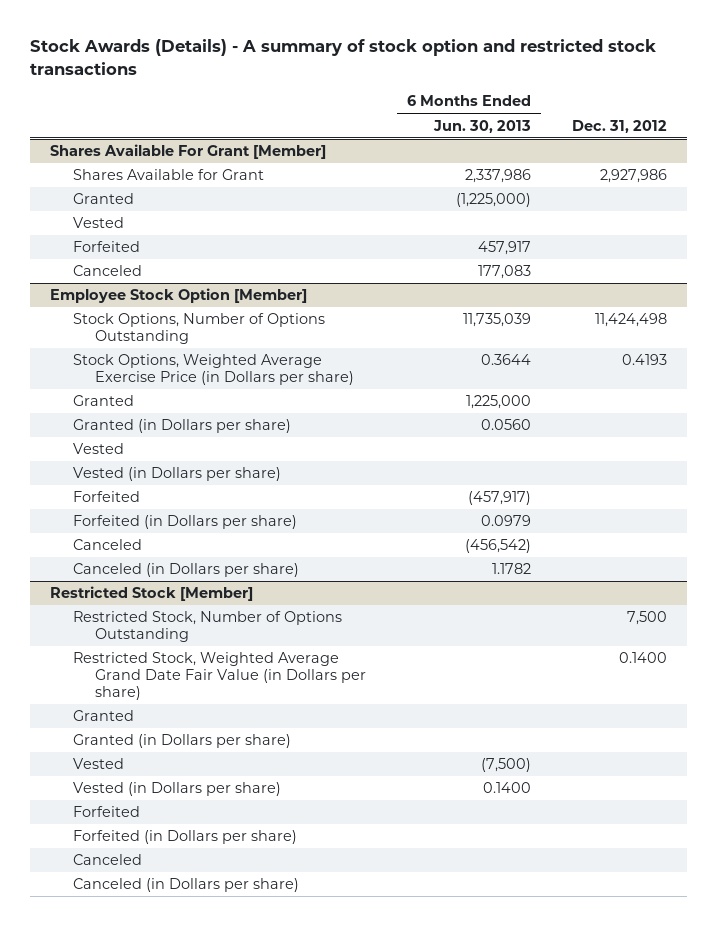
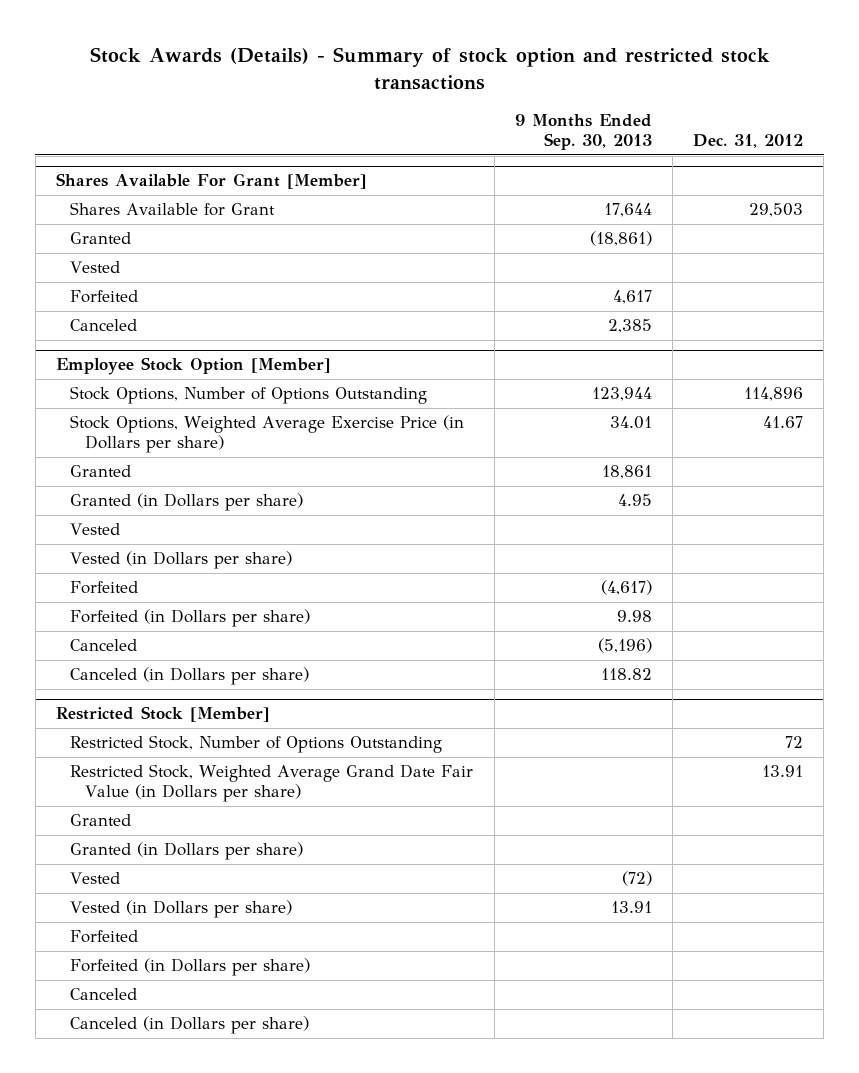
- Stock Awards (Details) - A summary of stock option and restricted stock transactions
+ Stock Awards (Details) - Summary of stock option and restricted stock transactions
- | 6 Months Ended Jun. 30, 2013 | Dec. 31, 2012
+ | 9 Months Ended Sep. 30, 2013 | Dec. 31, 2012
@ Shares Available For Grant [Member]
- Shares Available for Grant | 2,337,986 | 2,927,986
+ Shares Available for Grant | 17,644 | 29,503
@ Employee Stock Option [Member]
- Stock Options, Number of Options Outstanding | 11,735,039 | 11,424,498
- Stock Options, Weighted Average Exercise Price (in Dollars per share) | 0.3644 | 0.4193
+ Stock Options, Number of Options Outstanding | 123,944 | 114,896
+ Stock Options, Weighted Average Exercise Price (in Dollars per share) | 34.01 | 41.67
@ Restricted Stock [Member]
- Restricted Stock, Number of Options Outstanding | | 7,500
- Restricted Stock, Weighted Average Grand Date Fair Value (in Dollars per share) | | 0.1400
+ Restricted Stock, Number of Options Outstanding | | 72
+ Restricted Stock, Weighted Average Grand Date Fair Value (in Dollars per share) | | 13.91

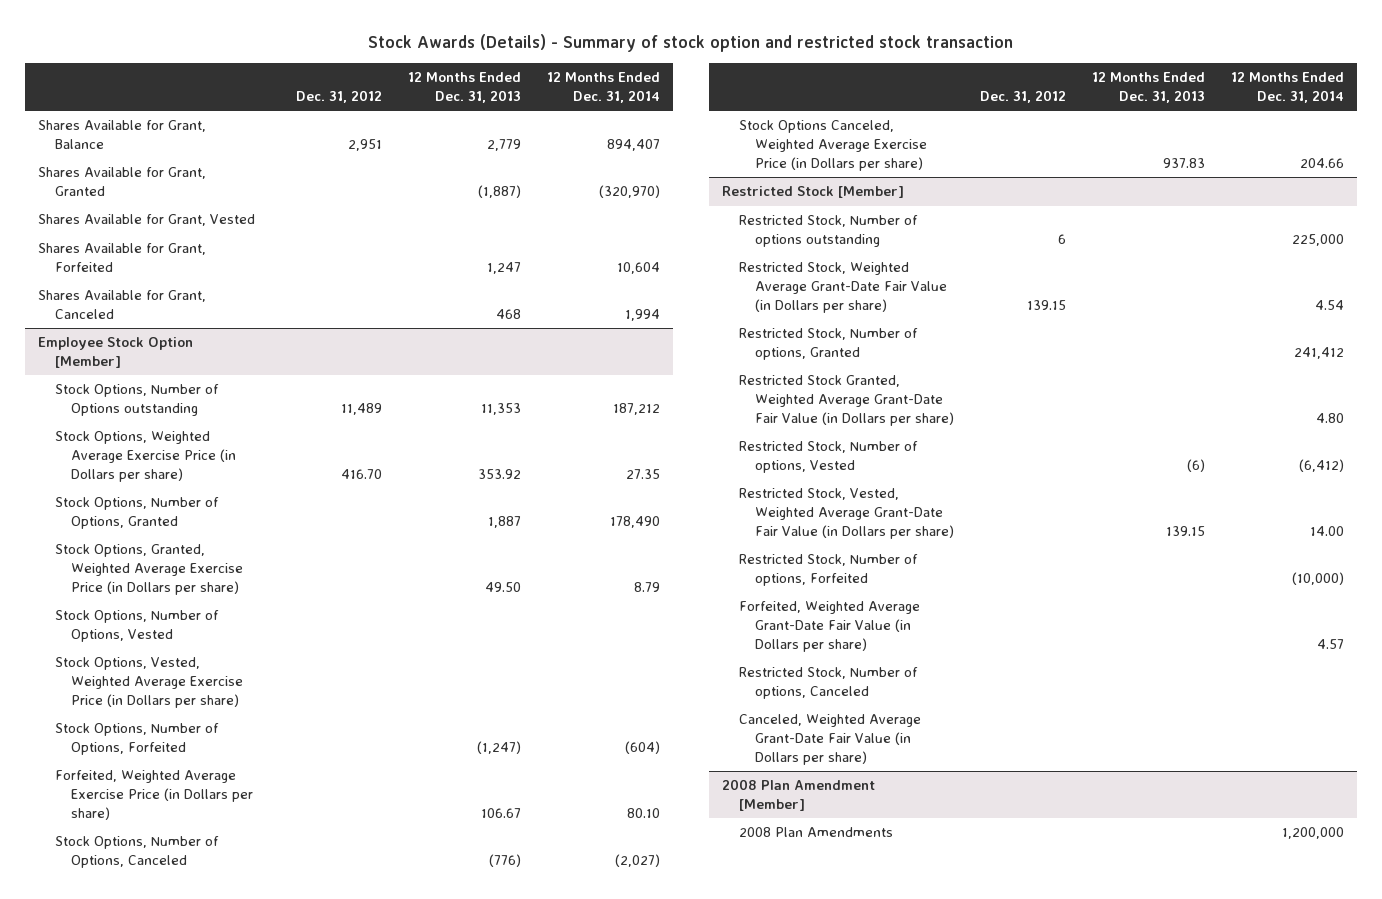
- Stock Awards (Details) - Summary of stock option and restricted stock transactions
+ Stock Awards (Details) - Summary of stock option and restricted stock transaction
- | 9 Months Ended Sep. 30, 2013 | Dec. 31, 2012
+ | Dec. 31, 2012 | 12 Months Ended Dec. 31, 2013 | 12 Months Ended Dec. 31, 2014
- Shares Available For Grant [Member]
- Shares Available for Grant | 17,644 | 29,503
- Granted | (18,861) |
- Vested
- Forfeited | 4,617 |
- Canceled | 2,385 |
+ Shares Available for Grant, Balance | 2,951 | 2,779 | 894,407
+ Shares Available for Grant, Granted | | (1,887) | (320,970)
+ Shares Available for Grant, Vested
+ Shares Available for Grant, Forfeited | | 1,247 | 10,604
+ Shares Available for Grant, Canceled | | 468 | 1,994
@ Employee Stock Option [Member]
- Stock Options, Number of Options Outstanding | 123,944 | 114,896
- Stock Options, Weighted Average Exercise Price (in Dollars per share) | 34.01 | 41.67
- Granted | 18,861 |
- Granted (in Dollars per share) | 4.95 |
- Vested
- Vested (in Dollars per share)
- Forfeited | (4,617) |
- Forfeited (in Dollars per share) | 9.98 |
- Canceled | (5,196) |
- Canceled (in Dollars per share) | 118.82 |
+ Stock Options, Number of Options outstanding | 11,489 | 11,353 | 187,212
+ Stock Options, Weighted Average Exercise Price (in Dollars per share) | 416.70 | 353.92 | 27.35
+ Stock Options, Number of Options, Granted | | 1,887 | 178,490
+ Stock Options, Granted, Weighted Average Exercise Price (in Dollars per share) | | 49.50 | 8.79
+ Stock Options, Number of Options, Vested
+ Stock Options, Vested, Weighted Average Exercise Price (in Dollars per share)
+ Stock Options, Number of Options, Forfeited | | (1,247) | (604)
+ Forfeited, Weighted Average Exercise Price (in Dollars per share) | | 106.67 | 80.10
+ Stock Options, Number of Options, Canceled | | (776) | (2,027)
+ Stock Options Canceled, Weighted Average Exercise Price (in Dollars per share) | | 937.83 | 204.66
@ Restricted Stock [Member]
- Restricted Stock, Number of Options Outstanding | | 72
- Restricted Stock, Weighted Average Grand Date Fair Value (in Dollars per share) | | 13.91
- Granted
- Granted (in Dollars per share)
- Vested | (72) |
- Vested (in Dollars per share) | 13.91 |
- Forfeited
- Forfeited (in Dollars per share)
- Canceled
- Canceled (in Dollars per share)
+ Restricted Stock, Number of options outstanding | 6 | | 225,000
+ Restricted Stock, Weighted Average Grant-Date Fair Value (in Dollars per share) | 139.15 | | 4.54
+ Restricted Stock, Number of options, Granted | | | 241,412
+ Restricted Stock Granted, Weighted Average Grant-Date Fair Value (in Dollars per share) | | | 4.80
+ Restricted Stock, Number of options, Vested | | (6) | (6,412)
+ Restricted Stock, Vested, Weighted Average Grant-Date Fair Value (in Dollars per share) | | 139.15 | 14.00
+ Restricted Stock, Number of options, Forfeited | | | (10,000)
+ Forfeited, Weighted Average Grant-Date Fair Value (in Dollars per share) | | | 4.57
+ Restricted Stock, Number of options, Canceled
+ Canceled, Weighted Average Grant-Date Fair Value (in Dollars per share)
+ 2008 Plan Amendment [Member]
+ 2008 Plan Amendments | | | 1,200,000

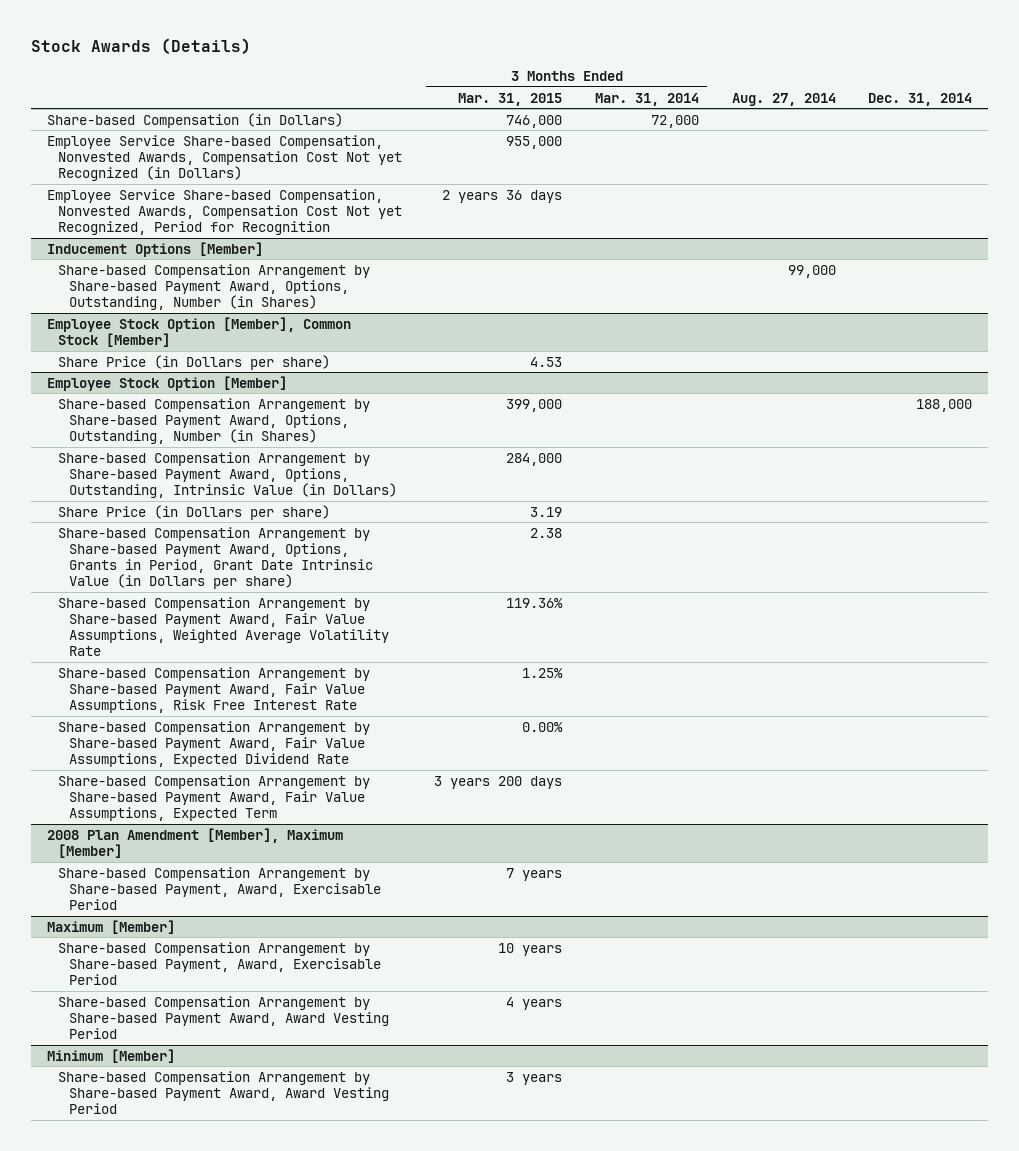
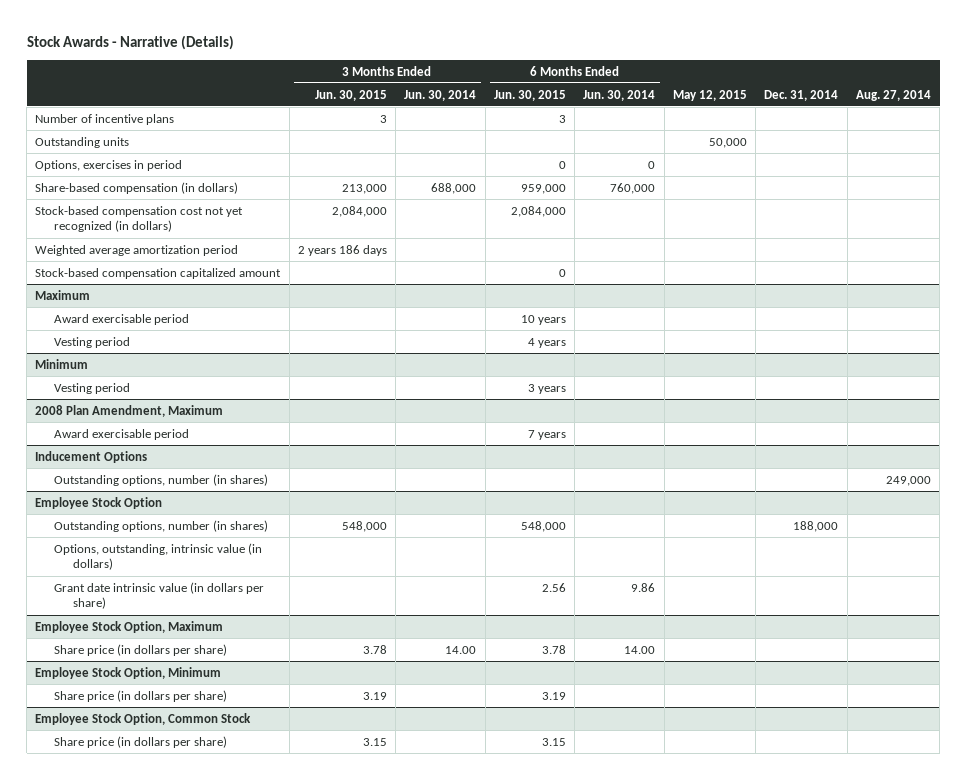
- Stock Awards (Details)
+ Stock Awards - Narrative (Details)
- | 3 Months Ended Mar. 31, 2015 | 3 Months Ended Mar. 31, 2014 | Aug. 27, 2014 | Dec. 31, 2014
+ | 3 Months Ended Jun. 30, 2015 | 3 Months Ended Jun. 30, 2014 | 6 Months Ended Jun. 30, 2015 | 6 Months Ended Jun. 30, 2014 | May 12, 2015 | Dec. 31, 2014 | Aug. 27, 2014
- Share-based Compensation (in Dollars) | 746,000 | 72,000 | |
- Employee Service Share-based Compensation, Nonvested Awards, Compensation Cost Not yet Recognized (in Dollars) | 955,000 | | |
- Employee Service Share-based Compensation, Nonvested Awards, Compensation Cost Not yet Recognized, Period for Recognition | 2 years 36 days | | |
- Inducement Options [Member]
- Share-based Compensation Arrangement by Share-based Payment Award, Options, Outstanding, Number (in Shares) | | | 99,000 |
- Employee Stock Option [Member], Common Stock [Member]
- Share Price (in Dollars per share) | 4.53 | | |
- Employee Stock Option [Member]
- Share-based Compensation Arrangement by Share-based Payment Award, Options, Outstanding, Number (in Shares) | 399,000 | | | 188,000
- Share-based Compensation Arrangement by Share-based Payment Award, Options, Outstanding, Intrinsic Value (in Dollars) | 284,000 | | |
- Share Price (in Dollars per share) | 3.19 | | |
- Share-based Compensation Arrangement by Share-based Payment Award, Options, Grants in Period, Grant Date Intrinsic Value (in Dollars per share) | 2.38 | | |
- Share-based Compensation Arrangement by Share-based Payment Award, Fair Value Assumptions, Weighted Average Volatility Rate | 119.36% | | |
- Share-based Compensation Arrangement by Share-based Payment Award, Fair Value Assumptions, Risk Free Interest Rate | 1.25% | | |
- Share-based Compensation Arrangement by Share-based Payment Award, Fair Value Assumptions, Expected Dividend Rate | 0.00% | | |
- Share-based Compensation Arrangement by Share-based Payment Award, Fair Value Assumptions, Expected Term | 3 years 200 days | | |
- 2008 Plan Amendment [Member], Maximum [Member]
- Share-based Compensation Arrangement by Share-based Payment, Award, Exercisable Period | 7 years | | |
- Maximum [Member]
- Share-based Compensation Arrangement by Share-based Payment, Award, Exercisable Period | 10 years | | |
- Share-based Compensation Arrangement by Share-based Payment Award, Award Vesting Period | 4 years | | |
- Minimum [Member]
- Share-based Compensation Arrangement by Share-based Payment Award, Award Vesting Period | 3 years | | |
+ Number of incentive plans | 3 | | 3 | | | |
+ Outstanding units | | | | | 50,000 | |
+ Options, exercises in period | | | 0 | 0 | | |
+ Share-based compensation (in dollars) | 213,000 | 688,000 | 959,000 | 760,000 | | |
+ Stock-based compensation cost not yet recognized (in dollars) | 2,084,000 | | 2,084,000 | | | |
+ Weighted average amortization period | 2 years 186 days | | | | | |
+ Stock-based compensation capitalized amount | | | 0 | | | |
+ Maximum
+ Award exercisable period | | | 10 years | | | |
+ Vesting period | | | 4 years | | | |
+ Minimum
+ Vesting period | | | 3 years | | | |
+ 2008 Plan Amendment, Maximum
+ Award exercisable period | | | 7 years | | | |
+ Inducement Options
+ Outstanding options, number (in shares) | | | | | | | 249,000
+ Employee Stock Option
+ Outstanding options, number (in shares) | 548,000 | | 548,000 | | | 188,000 |
+ Options, outstanding, intrinsic value (in dollars)
+ Grant date intrinsic value (in dollars per share) | | | 2.56 | 9.86 | | |
+ Employee Stock Option, Maximum
+ Share price (in dollars per share) | 3.78 | 14.00 | 3.78 | 14.00 | | |
+ Employee Stock Option, Minimum
+ Share price (in dollars per share) | 3.19 | | 3.19 | | | |
+ Employee Stock Option, Common Stock
+ Share price (in dollars per share) | 3.15 | | 3.15 | | | |

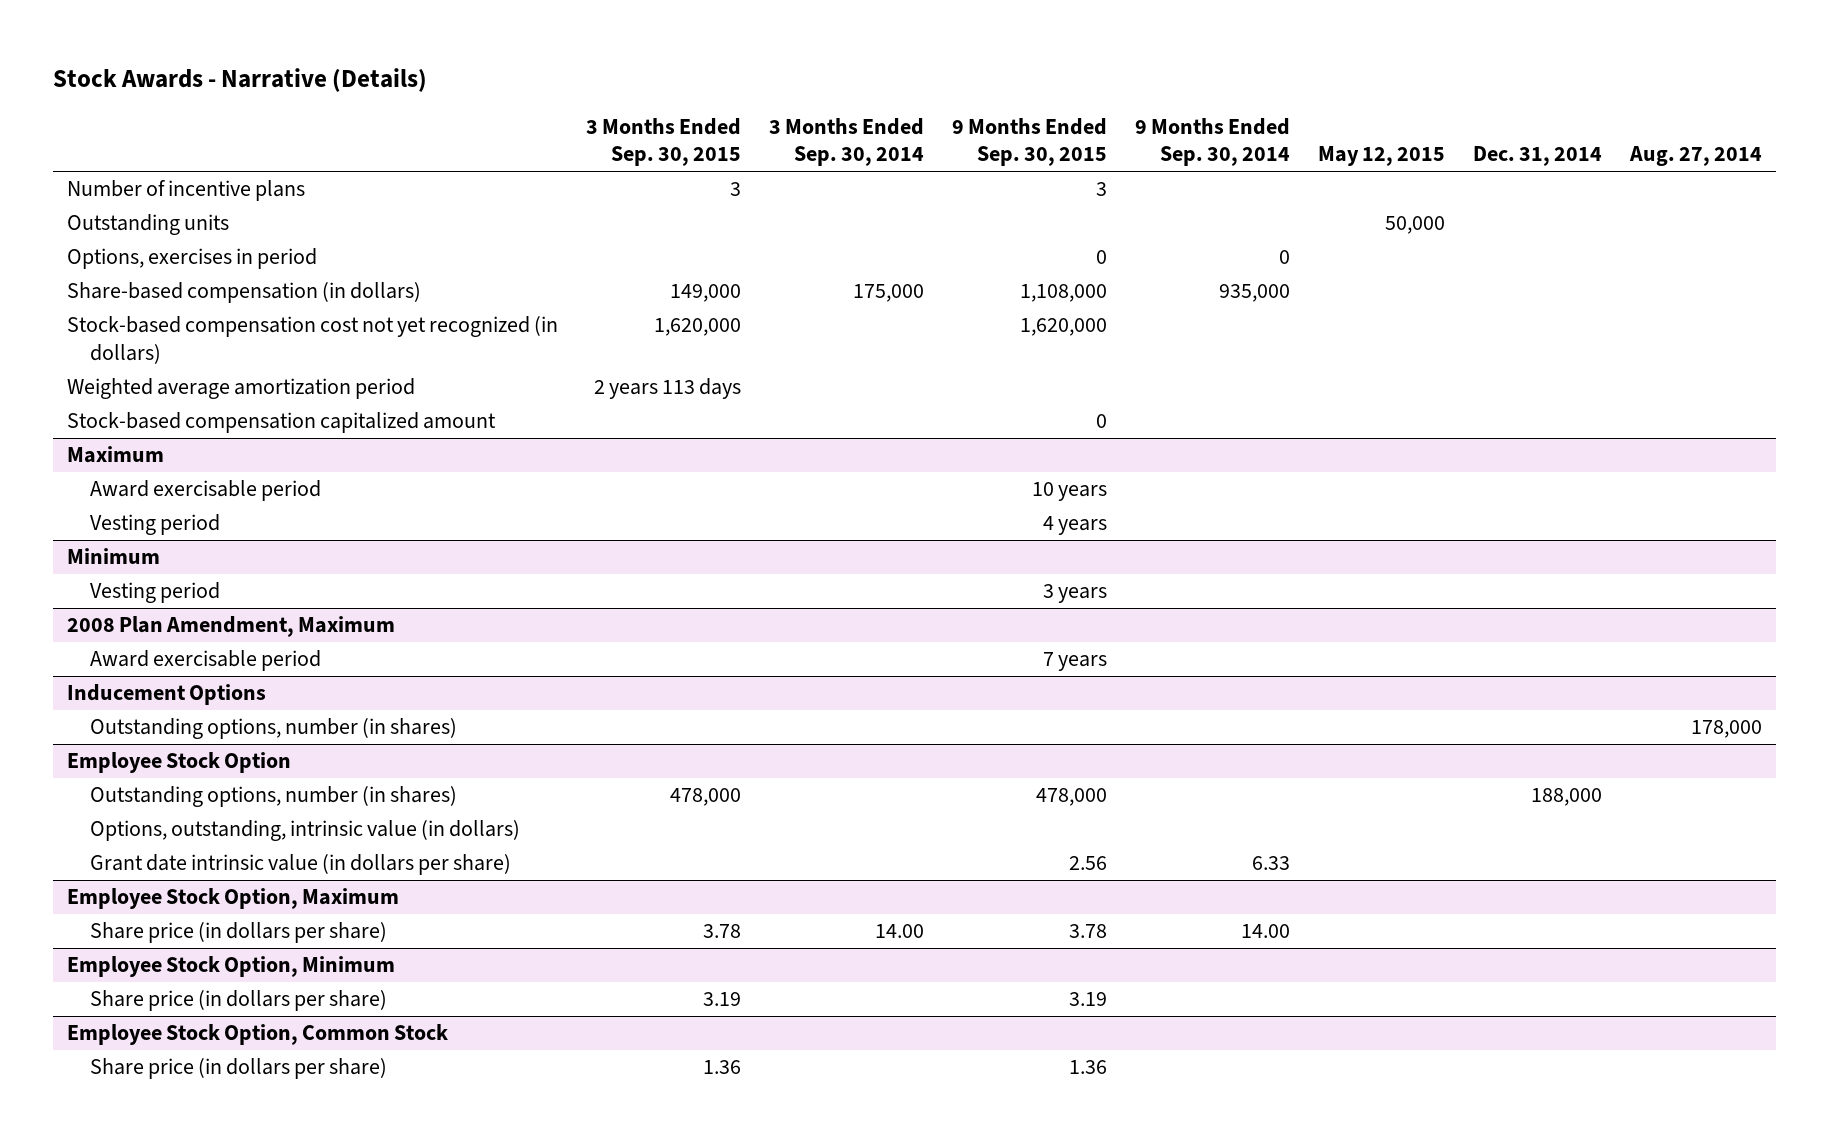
- | 3 Months Ended Jun. 30, 2015 | 3 Months Ended Jun. 30, 2014 | 6 Months Ended Jun. 30, 2015 | 6 Months Ended Jun. 30, 2014 | May 12, 2015 | Dec. 31, 2014 | Aug. 27, 2014
+ | 3 Months Ended Sep. 30, 2015 | 3 Months Ended Sep. 30, 2014 | 9 Months Ended Sep. 30, 2015 | 9 Months Ended Sep. 30, 2014 | May 12, 2015 | Dec. 31, 2014 | Aug. 27, 2014
@ Inducement Options
- Outstanding options, number (in shares) | | | | | | | 249,000
+ Outstanding options, number (in shares) | | | | | | | 178,000

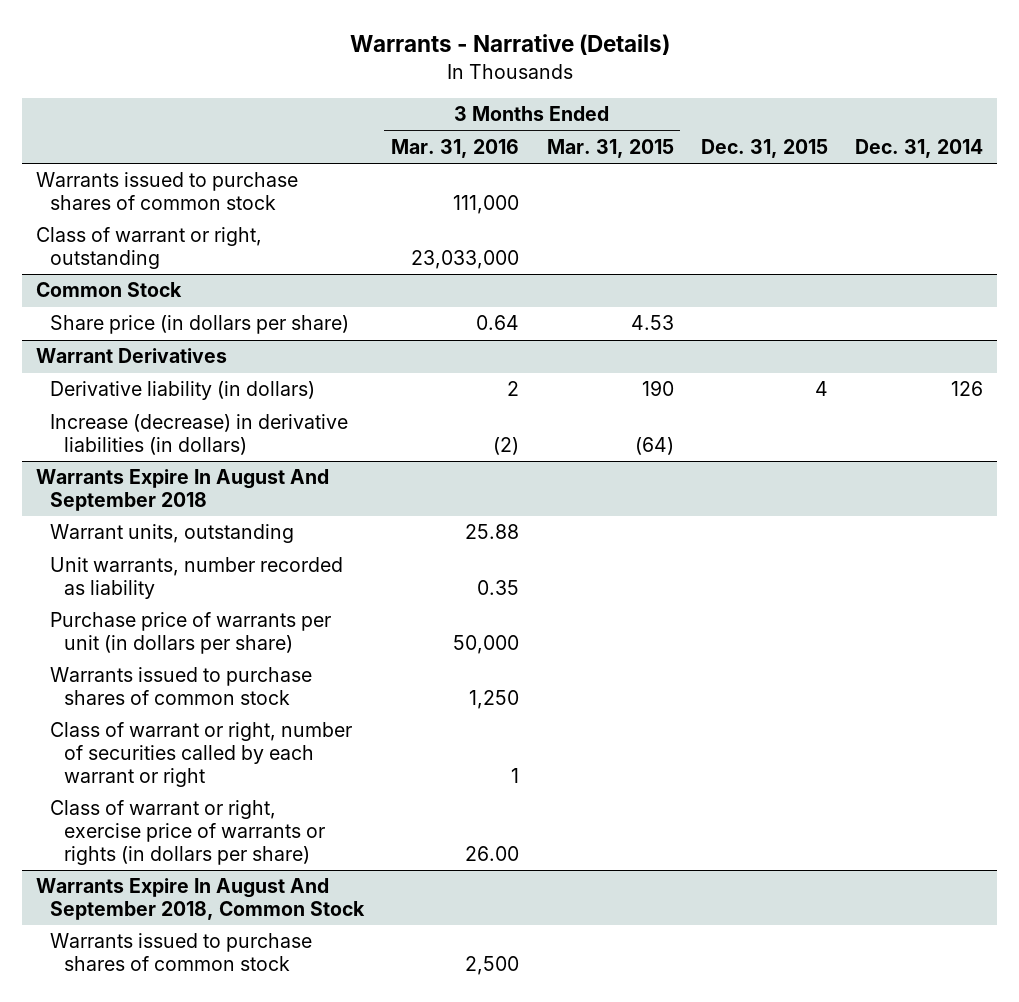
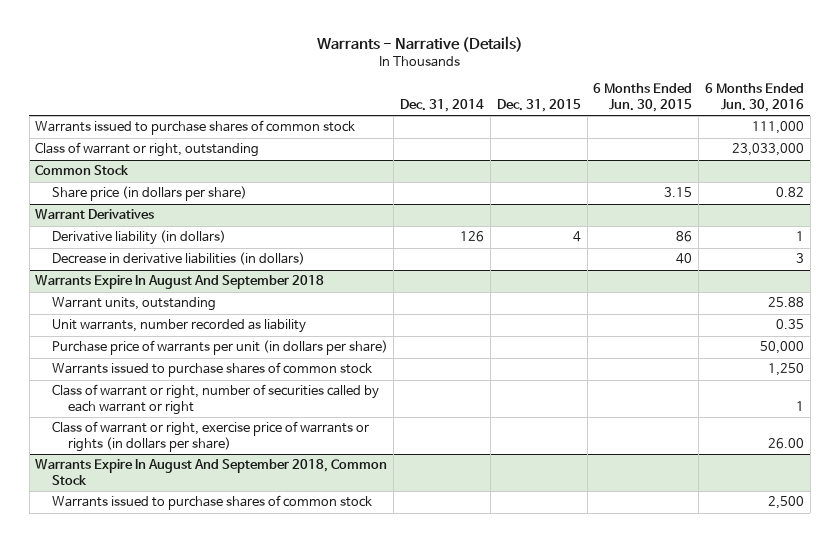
- | 3 Months Ended Mar. 31, 2016 | 3 Months Ended Mar. 31, 2015 | Dec. 31, 2015 | Dec. 31, 2014
+ | Dec. 31, 2014 | Dec. 31, 2015 | 6 Months Ended Jun. 30, 2015 | 6 Months Ended Jun. 30, 2016
@ Warrant Derivatives
- Increase (decrease) in derivative liabilities (in dollars) | (2) | (64) | |
+ Decrease in derivative liabilities (in dollars) | | | 40 | 3

